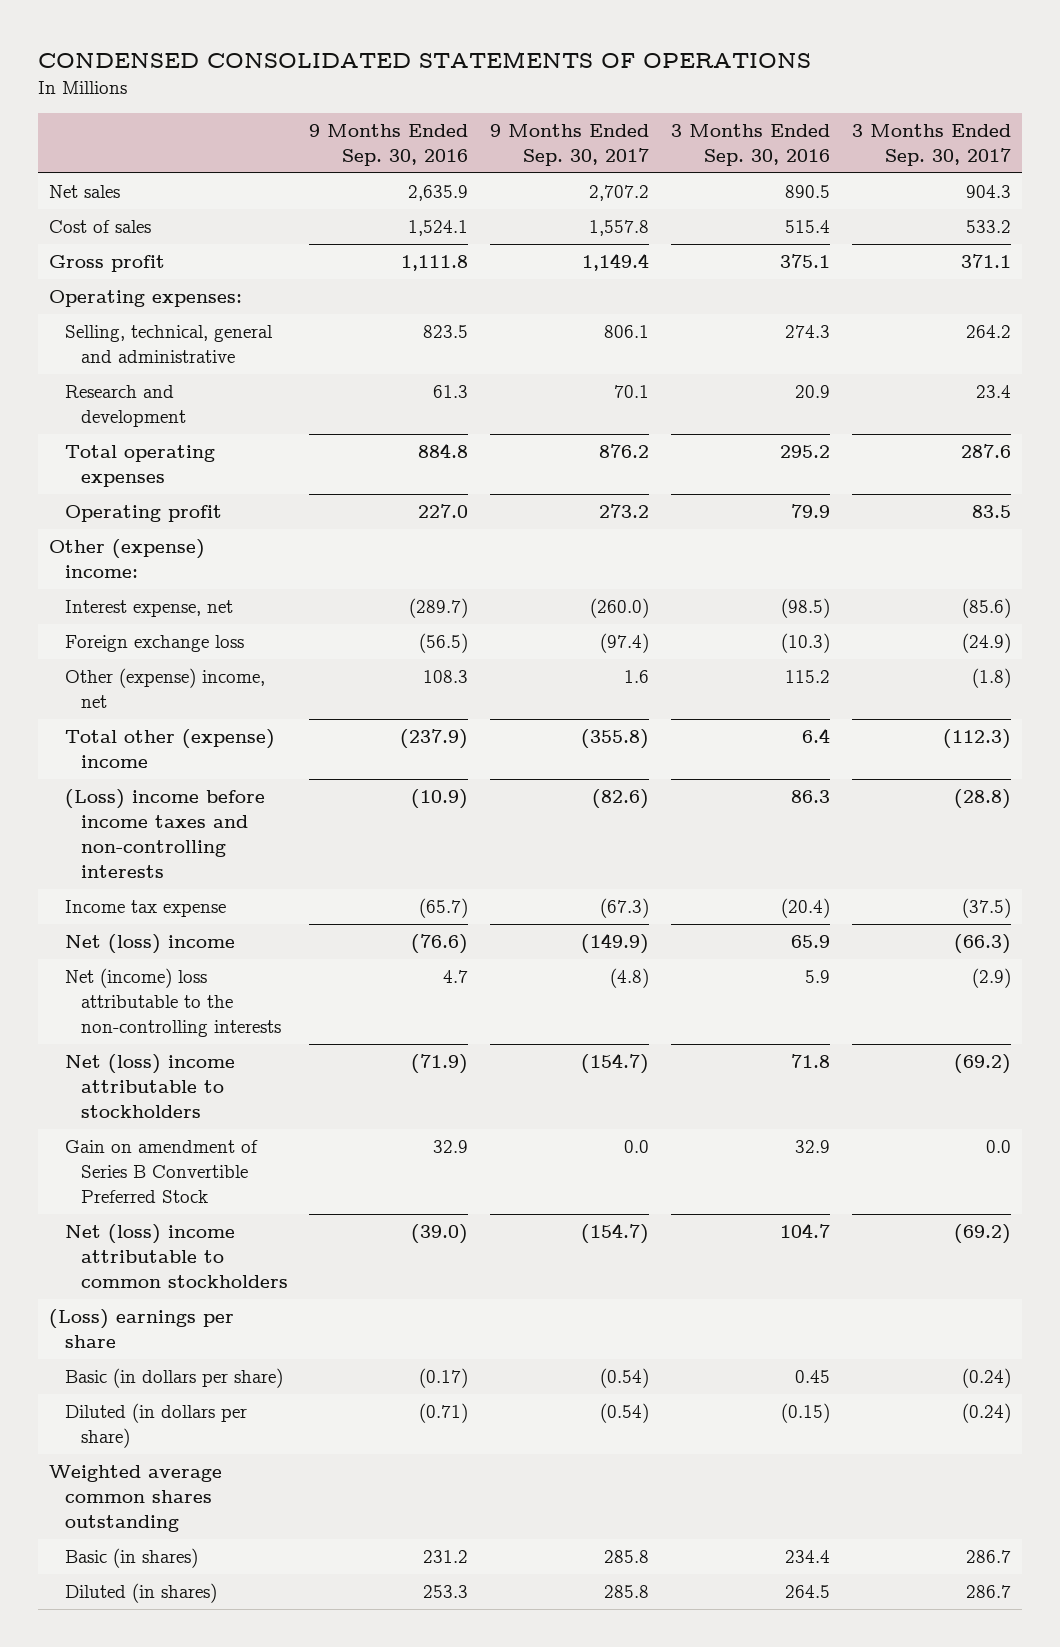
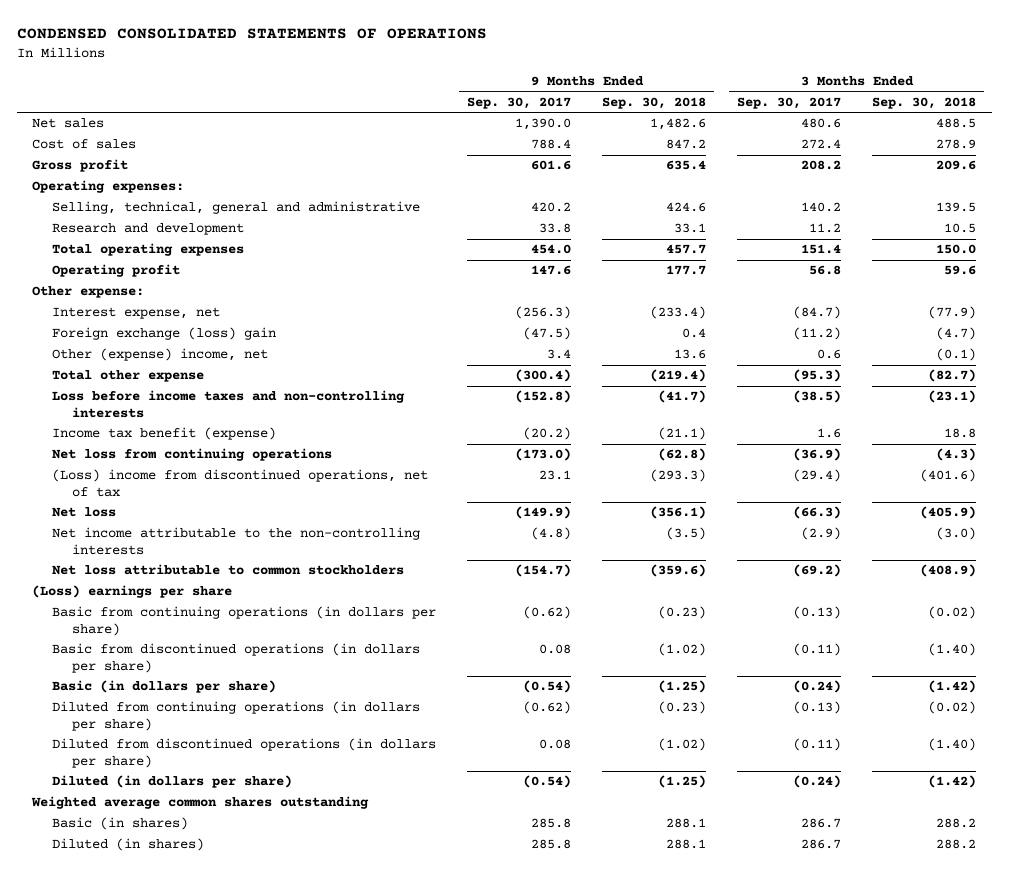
- | 9 Months Ended Sep. 30, 2016 | 9 Months Ended Sep. 30, 2017 | 3 Months Ended Sep. 30, 2016 | 3 Months Ended Sep. 30, 2017
+ | 9 Months Ended Sep. 30, 2017 | 9 Months Ended Sep. 30, 2018 | 3 Months Ended Sep. 30, 2017 | 3 Months Ended Sep. 30, 2018
- Net sales | 2,635.9 | 2,707.2 | 890.5 | 904.3
- Cost of sales | 1,524.1 | 1,557.8 | 515.4 | 533.2
- Gross profit | 1,111.8 | 1,149.4 | 375.1 | 371.1
+ Net sales | 1,390.0 | 1,482.6 | 480.6 | 488.5
+ Cost of sales | 788.4 | 847.2 | 272.4 | 278.9
+ Gross profit | 601.6 | 635.4 | 208.2 | 209.6
- Selling, technical, general and administrative | 823.5 | 806.1 | 274.3 | 264.2
- Research and development | 61.3 | 70.1 | 20.9 | 23.4
- Total operating expenses | 884.8 | 876.2 | 295.2 | 287.6
- Operating profit | 227.0 | 273.2 | 79.9 | 83.5
- Other (expense) income:
- Interest expense, net | (289.7) | (260.0) | (98.5) | (85.6)
- Foreign exchange loss | (56.5) | (97.4) | (10.3) | (24.9)
- Other (expense) income, net | 108.3 | 1.6 | 115.2 | (1.8)
- Total other (expense) income | (237.9) | (355.8) | 6.4 | (112.3)
- (Loss) income before income taxes and non-controlling interests | (10.9) | (82.6) | 86.3 | (28.8)
- Income tax expense | (65.7) | (67.3) | (20.4) | (37.5)
- Net (loss) income | (76.6) | (149.9) | 65.9 | (66.3)
- Net (income) loss attributable to the non-controlling interests | 4.7 | (4.8) | 5.9 | (2.9)
- Net (loss) income attributable to stockholders | (71.9) | (154.7) | 71.8 | (69.2)
- Gain on amendment of Series B Convertible Preferred Stock | 32.9 | 0.0 | 32.9 | 0.0
- Net (loss) income attributable to common stockholders | (39.0) | (154.7) | 104.7 | (69.2)
+ Selling, technical, general and administrative | 420.2 | 424.6 | 140.2 | 139.5
+ Research and development | 33.8 | 33.1 | 11.2 | 10.5
+ Total operating expenses | 454.0 | 457.7 | 151.4 | 150.0
+ Operating profit | 147.6 | 177.7 | 56.8 | 59.6
+ Other expense:
+ Interest expense, net | (256.3) | (233.4) | (84.7) | (77.9)
+ Foreign exchange (loss) gain | (47.5) | 0.4 | (11.2) | (4.7)
+ Other (expense) income, net | 3.4 | 13.6 | 0.6 | (0.1)
+ Total other expense | (300.4) | (219.4) | (95.3) | (82.7)
+ Loss before income taxes and non-controlling interests | (152.8) | (41.7) | (38.5) | (23.1)
+ Income tax benefit (expense) | (20.2) | (21.1) | 1.6 | 18.8
+ Net loss from continuing operations | (173.0) | (62.8) | (36.9) | (4.3)
+ (Loss) income from discontinued operations, net of tax | 23.1 | (293.3) | (29.4) | (401.6)
+ Net loss | (149.9) | (356.1) | (66.3) | (405.9)
+ Net income attributable to the non-controlling interests | (4.8) | (3.5) | (2.9) | (3.0)
+ Net loss attributable to common stockholders | (154.7) | (359.6) | (69.2) | (408.9)
+ Basic from continuing operations (in dollars per share) | (0.62) | (0.23) | (0.13) | (0.02)
+ Basic from discontinued operations (in dollars per share) | 0.08 | (1.02) | (0.11) | (1.40)
+ Diluted from continuing operations (in dollars per share) | (0.62) | (0.23) | (0.13) | (0.02)
+ Diluted from discontinued operations (in dollars per share) | 0.08 | (1.02) | (0.11) | (1.40)

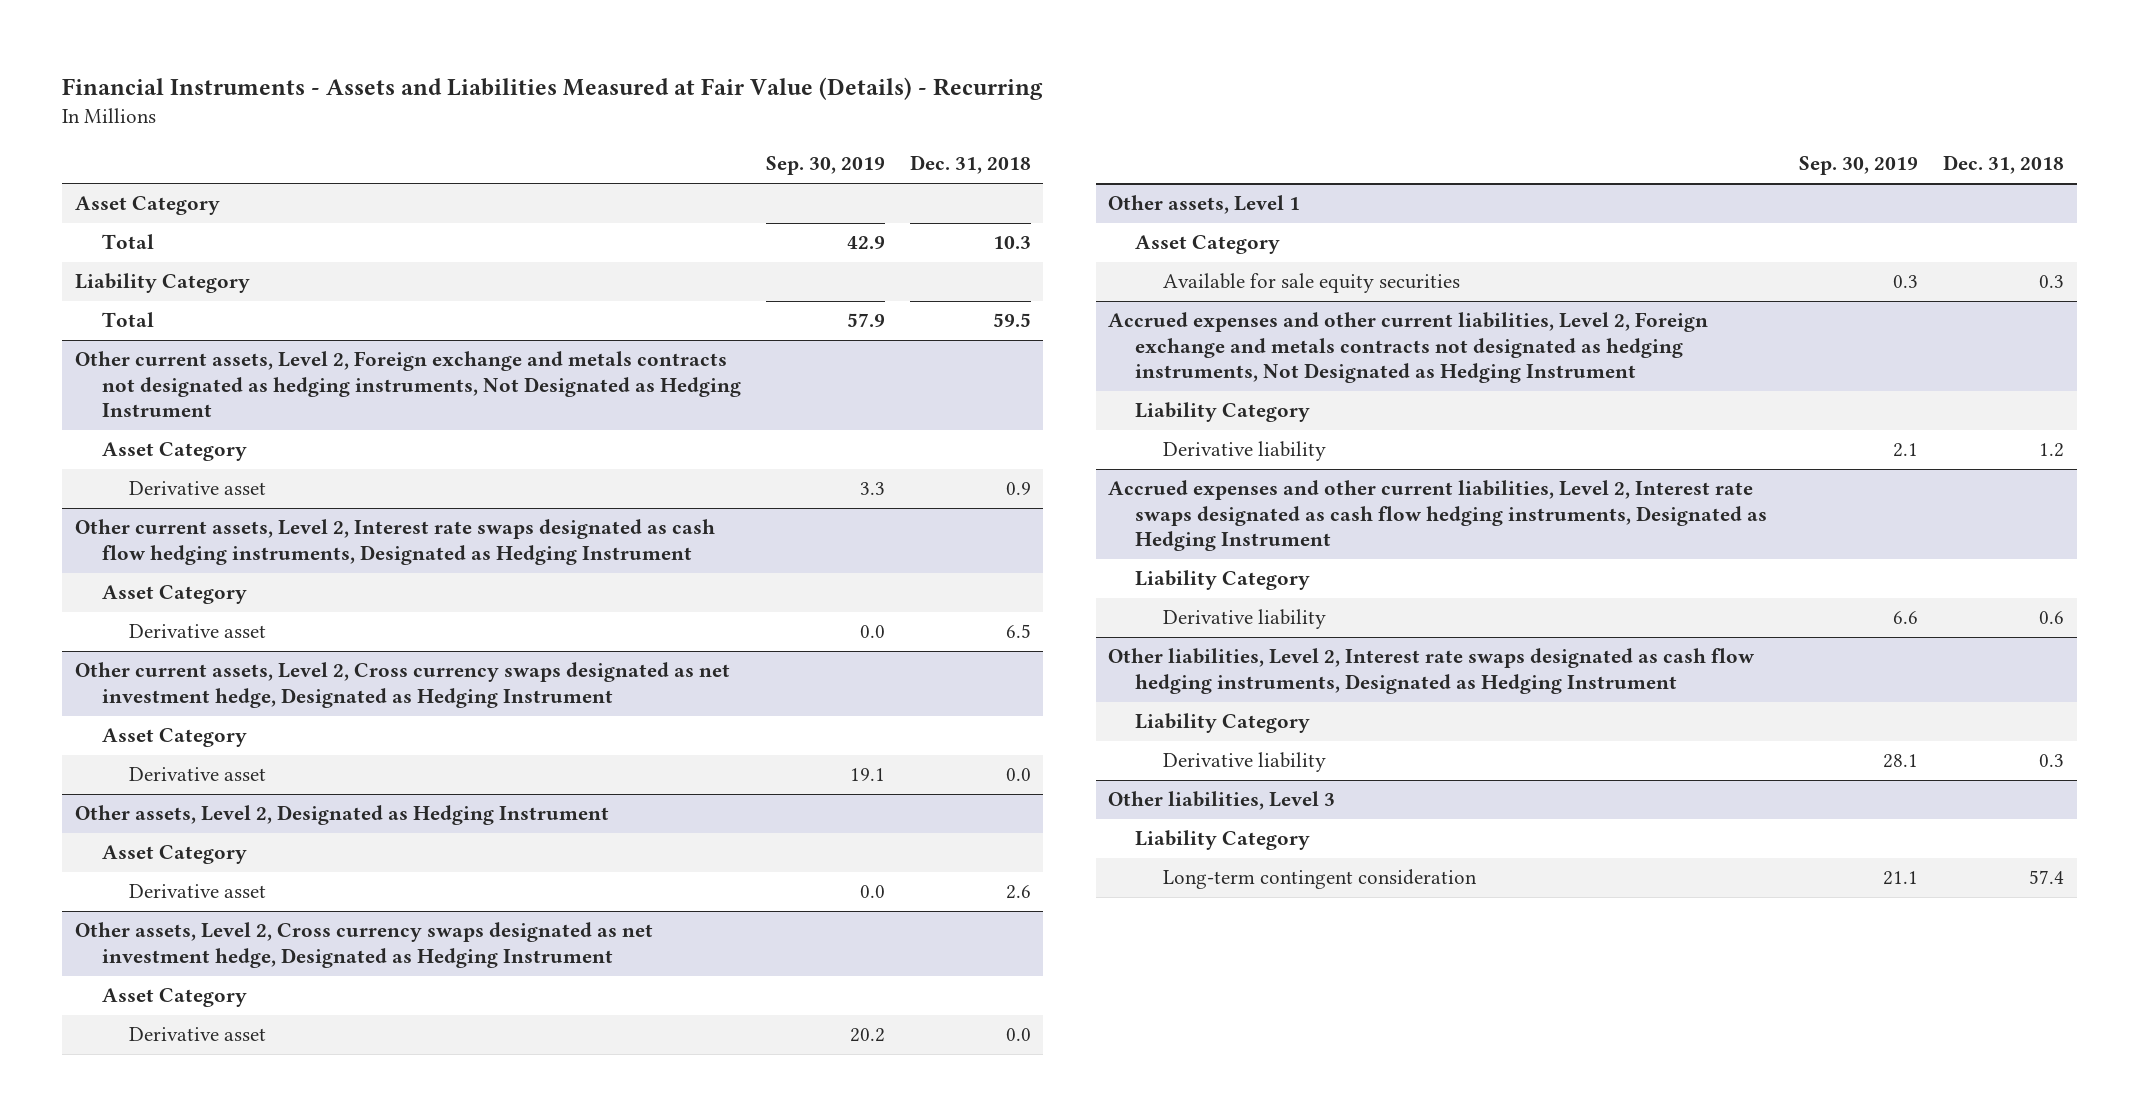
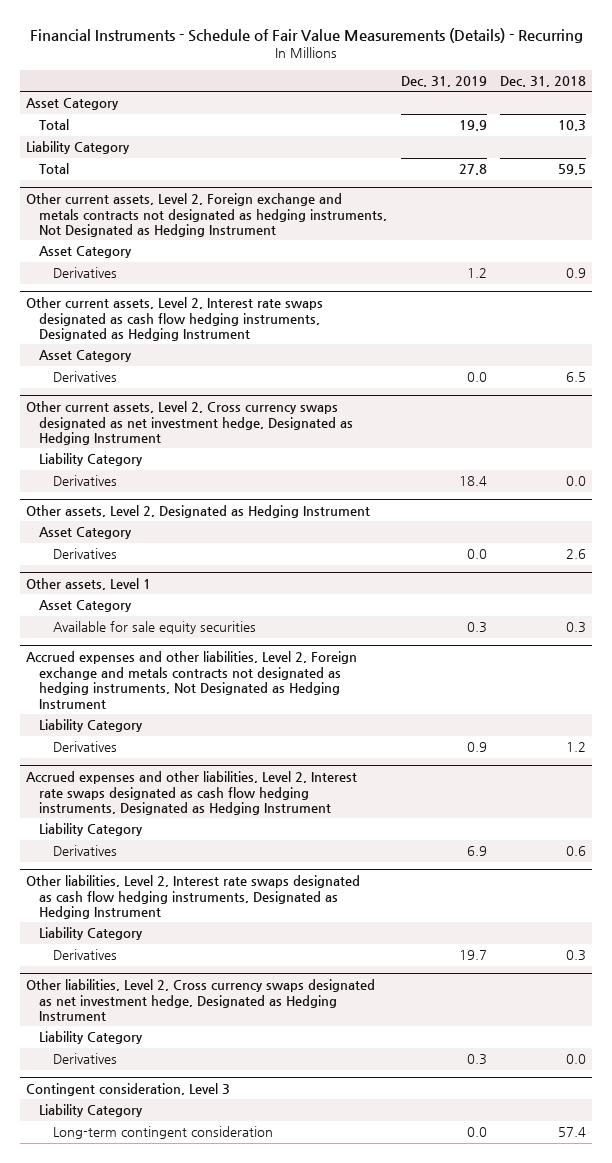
- Financial Instruments - Assets and Liabilities Measured at Fair Value (Details) - Recurring
+ Financial Instruments - Schedule of Fair Value Measurements (Details) - Recurring
- | Sep. 30, 2019 | Dec. 31, 2018
+ | Dec. 31, 2019 | Dec. 31, 2018
@ Other current assets, Level 2, Foreign exchange and metals contracts not designated as hedging instruments, Not Designated as Hedging Instrument
- Derivative asset | 3.3 | 0.9
+ Derivatives | 1.2 | 0.9
@ Other current assets, Level 2, Interest rate swaps designated as cash flow hedging instruments, Designated as Hedging Instrument
- Derivative asset | 0.0 | 6.5
+ Derivatives | 0.0 | 6.5
@ Other current assets, Level 2, Cross currency swaps designated as net investment hedge, Designated as Hedging Instrument
- Asset Category
- Derivative asset | 19.1 | 0.0
+ Liability Category
+ Derivatives | 18.4 | 0.0
@ Other assets, Level 2, Designated as Hedging Instrument
- Derivative asset | 0.0 | 2.6
- Other assets, Level 2, Cross currency swaps designated as net investment hedge, Designated as Hedging Instrument
- Asset Category
- Derivative asset | 20.2 | 0.0
@ Other assets, Level 2, Designated as Hedging Instrument
+ Derivatives | 0.0 | 2.6
- Accrued expenses and other current liabilities, Level 2, Foreign exchange and metals contracts not designated as hedging instruments, Not Designated as Hedging Instrument
+ Accrued expenses and other liabilities, Level 2, Foreign exchange and metals contracts not designated as hedging instruments, Not Designated as Hedging Instrument
- Derivative liability | 2.1 | 1.2
- Accrued expenses and other current liabilities, Level 2, Interest rate swaps designated as cash flow hedging instruments, Designated as Hedging Instrument
+ Derivatives | 0.9 | 1.2
+ Accrued expenses and other liabilities, Level 2, Interest rate swaps designated as cash flow hedging instruments, Designated as Hedging Instrument
- Derivative liability | 6.6 | 0.6
+ Derivatives | 6.9 | 0.6
@ Other liabilities, Level 2, Interest rate swaps designated as cash flow hedging instruments, Designated as Hedging Instrument
- Derivative liability | 28.1 | 0.3
- Other liabilities, Level 3
@ Other liabilities, Level 2, Interest rate swaps designated as cash flow hedging instruments, Designated as Hedging Instrument
+ Derivatives | 19.7 | 0.3
+ Other liabilities, Level 2, Cross currency swaps designated as net investment hedge, Designated as Hedging Instrument
+ Derivatives | 0.3 | 0.0
+ Contingent consideration, Level 3
+ Liability Category

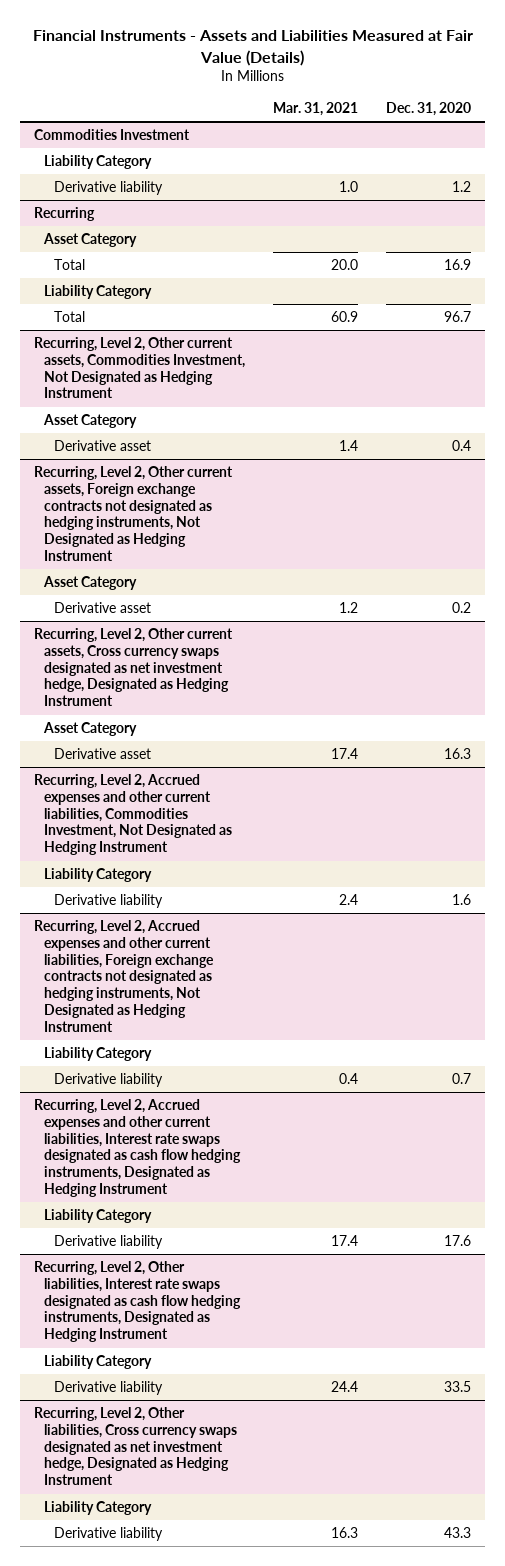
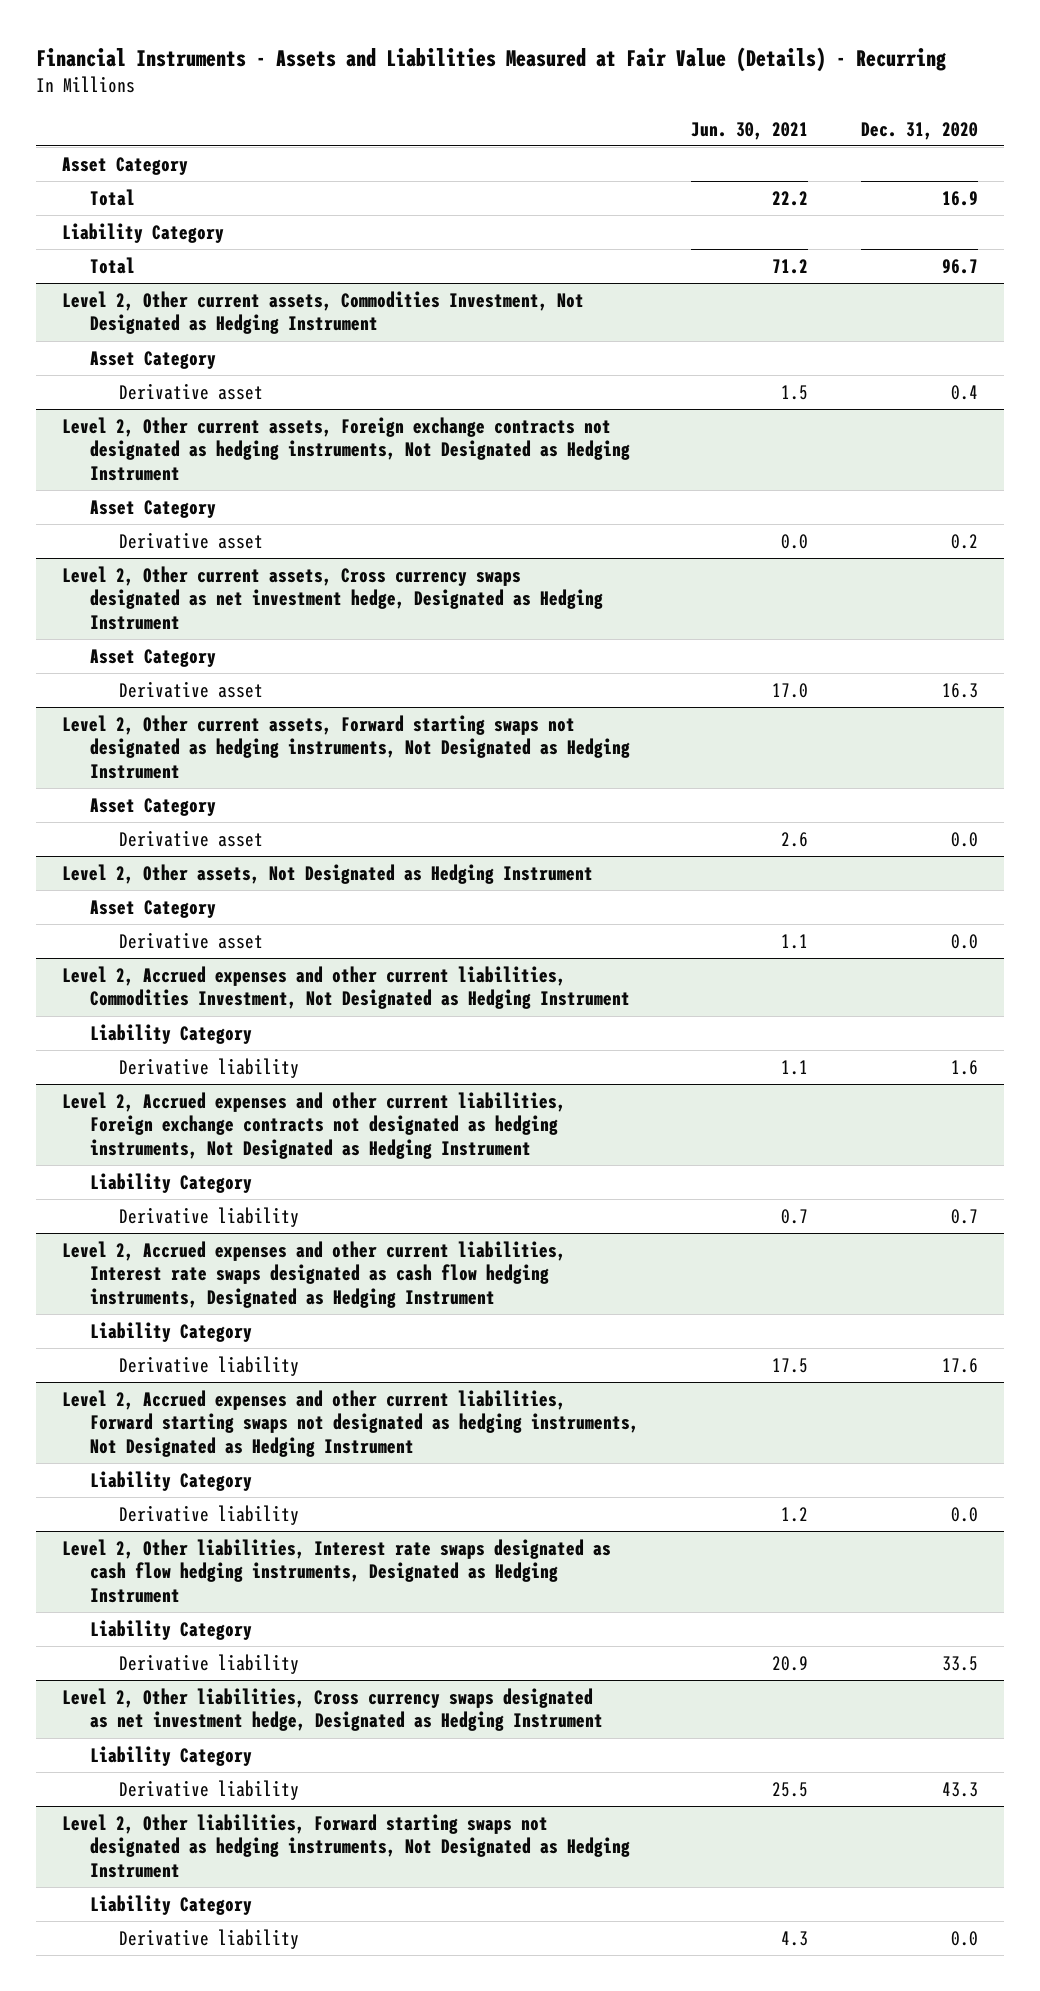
- Financial Instruments - Assets and Liabilities Measured at Fair Value (Details)
+ Financial Instruments - Assets and Liabilities Measured at Fair Value (Details) - Recurring
- | Mar. 31, 2021 | Dec. 31, 2020
+ | Jun. 30, 2021 | Dec. 31, 2020
- Commodities Investment
- Liability Category
- Derivative liability | 1.0 | 1.2
- Recurring
- Recurring, Level 2, Other current assets, Commodities Investment, Not Designated as Hedging Instrument
+ Level 2, Other current assets, Commodities Investment, Not Designated as Hedging Instrument
- Recurring, Level 2, Other current assets, Foreign exchange contracts not designated as hedging instruments, Not Designated as Hedging Instrument
+ Level 2, Other current assets, Foreign exchange contracts not designated as hedging instruments, Not Designated as Hedging Instrument
- Recurring, Level 2, Other current assets, Cross currency swaps designated as net investment hedge, Designated as Hedging Instrument
+ Level 2, Other current assets, Cross currency swaps designated as net investment hedge, Designated as Hedging Instrument
- Recurring, Level 2, Accrued expenses and other current liabilities, Commodities Investment, Not Designated as Hedging Instrument
+ Level 2, Other current assets, Forward starting swaps not designated as hedging instruments, Not Designated as Hedging Instrument
+ Asset Category
+ Derivative asset | 2.6 | 0.0
+ Level 2, Other assets, Not Designated as Hedging Instrument
+ Asset Category
+ Derivative asset | 1.1 | 0.0
+ Level 2, Accrued expenses and other current liabilities, Commodities Investment, Not Designated as Hedging Instrument
- Recurring, Level 2, Accrued expenses and other current liabilities, Foreign exchange contracts not designated as hedging instruments, Not Designated as Hedging Instrument
+ Level 2, Accrued expenses and other current liabilities, Foreign exchange contracts not designated as hedging instruments, Not Designated as Hedging Instrument
- Recurring, Level 2, Accrued expenses and other current liabilities, Interest rate swaps designated as cash flow hedging instruments, Designated as Hedging Instrument
+ Level 2, Accrued expenses and other current liabilities, Interest rate swaps designated as cash flow hedging instruments, Designated as Hedging Instrument
- Recurring, Level 2, Other liabilities, Interest rate swaps designated as cash flow hedging instruments, Designated as Hedging Instrument
+ Level 2, Accrued expenses and other current liabilities, Forward starting swaps not designated as hedging instruments, Not Designated as Hedging Instrument
+ Derivative liability | 1.2 | 0.0
+ Level 2, Other liabilities, Interest rate swaps designated as cash flow hedging instruments, Designated as Hedging Instrument
+ Liability Category
- Recurring, Level 2, Other liabilities, Cross currency swaps designated as net investment hedge, Designated as Hedging Instrument
+ Level 2, Other liabilities, Cross currency swaps designated as net investment hedge, Designated as Hedging Instrument
+ Level 2, Other liabilities, Forward starting swaps not designated as hedging instruments, Not Designated as Hedging Instrument
+ Liability Category
+ Derivative liability | 4.3 | 0.0

